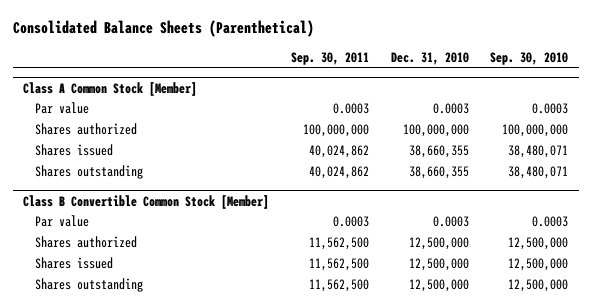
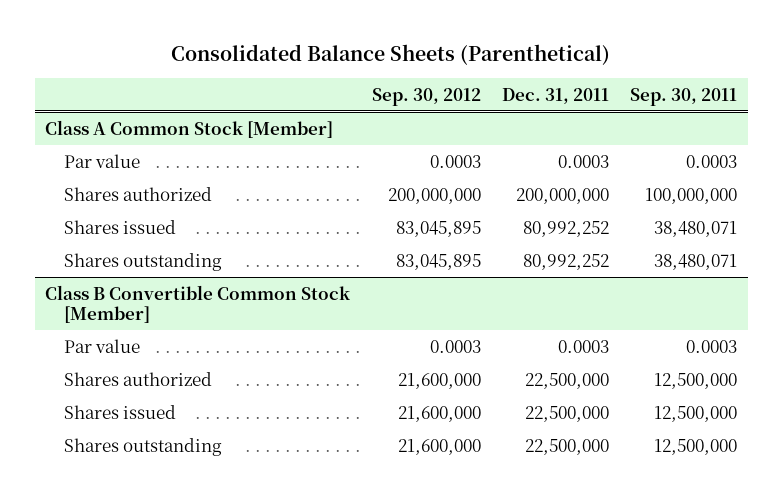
- | Sep. 30, 2011 | Dec. 31, 2010 | Sep. 30, 2010
+ | Sep. 30, 2012 | Dec. 31, 2011 | Sep. 30, 2011
@ Class A Common Stock [Member]
- Shares issued | 40,024,862 | 38,660,355 | 38,480,071
- Shares outstanding | 40,024,862 | 38,660,355 | 38,480,071
+ Shares issued | 83,045,895 | 80,992,252 | 38,480,071
+ Shares outstanding | 83,045,895 | 80,992,252 | 38,480,071
@ Class B Convertible Common Stock [Member]
- Shares authorized | 11,562,500 | 12,500,000 | 12,500,000
- Shares issued | 11,562,500 | 12,500,000 | 12,500,000
- Shares outstanding | 11,562,500 | 12,500,000 | 12,500,000
+ Shares authorized | 21,600,000 | 22,500,000 | 12,500,000
+ Shares issued | 21,600,000 | 22,500,000 | 12,500,000
+ Shares outstanding | 21,600,000 | 22,500,000 | 12,500,000

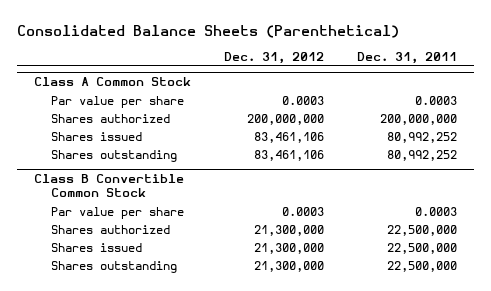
- | Sep. 30, 2012 | Dec. 31, 2011 | Sep. 30, 2011
+ | Dec. 31, 2012 | Dec. 31, 2011
- Class A Common Stock [Member]
- Par value | 0.0003 | 0.0003 | 0.0003
+ Class A Common Stock
+ Par value per share | 0.0003 | 0.0003
- Class B Convertible Common Stock [Member]
- Par value | 0.0003 | 0.0003 | 0.0003
+ Class B Convertible Common Stock
+ Par value per share | 0.0003 | 0.0003

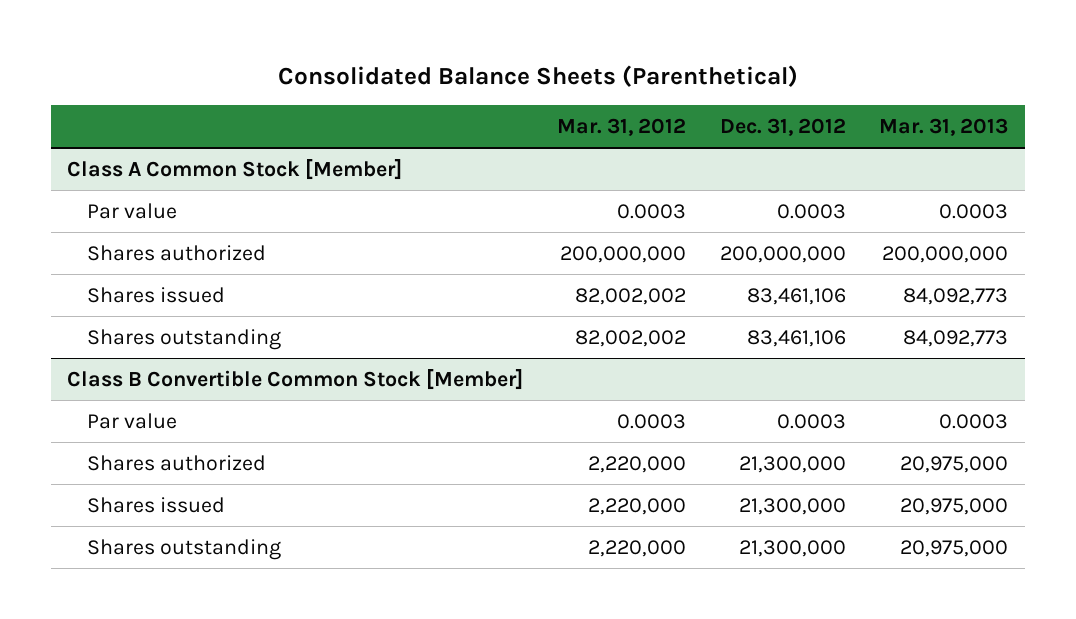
- | Dec. 31, 2012 | Dec. 31, 2011
+ | Mar. 31, 2012 | Dec. 31, 2012 | Mar. 31, 2013
- Class A Common Stock
- Par value per share | 0.0003 | 0.0003
+ Class A Common Stock [Member]
+ Par value | 0.0003 | 0.0003 | 0.0003
- Class B Convertible Common Stock
- Par value per share | 0.0003 | 0.0003
+ Class B Convertible Common Stock [Member]
+ Par value | 0.0003 | 0.0003 | 0.0003

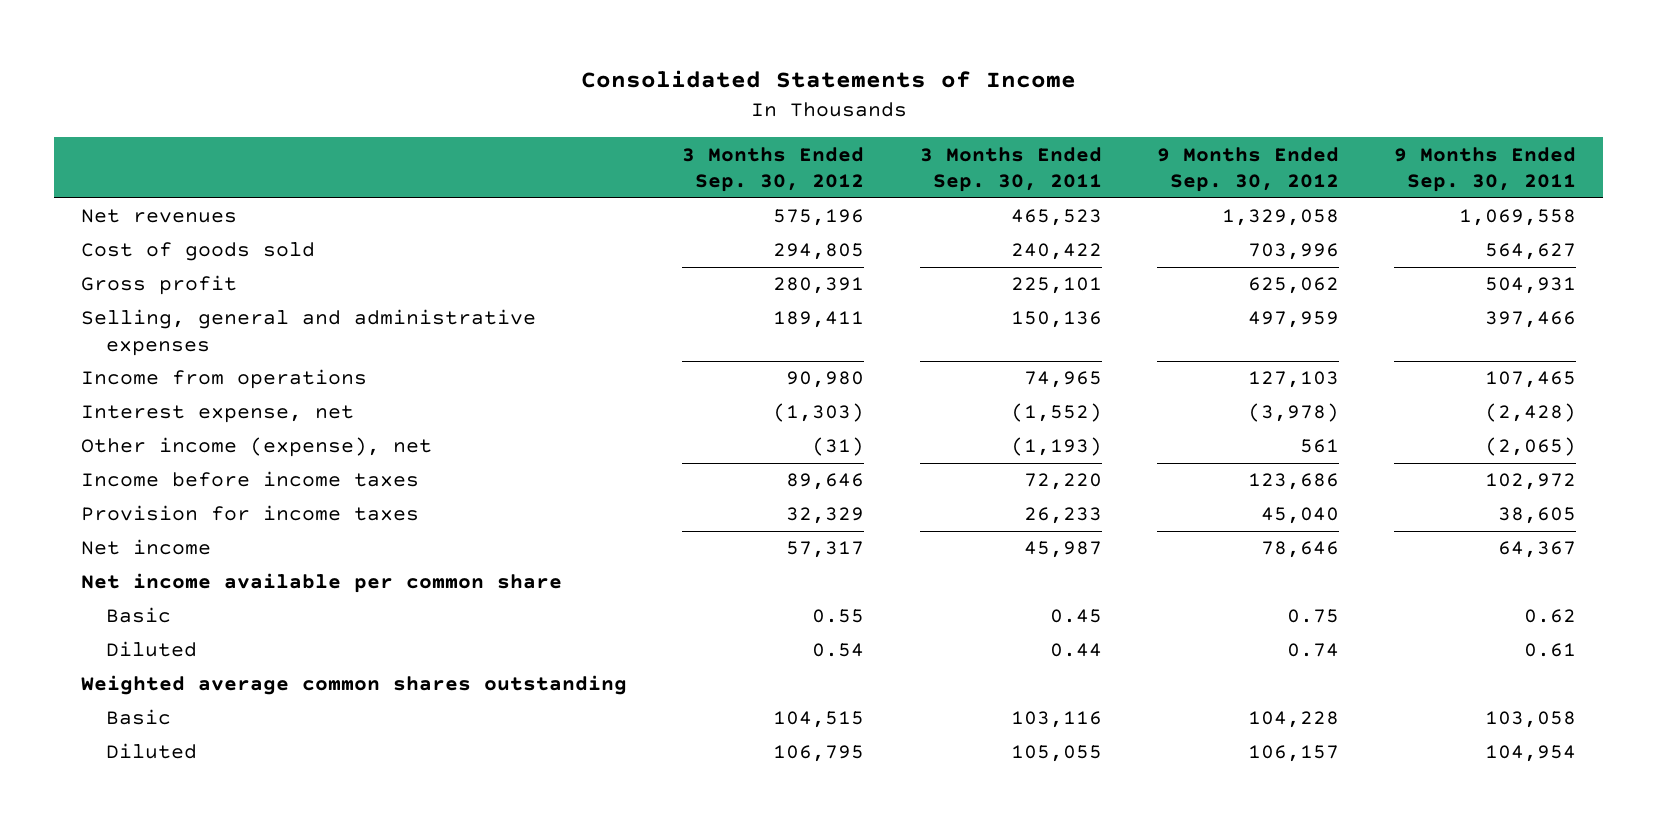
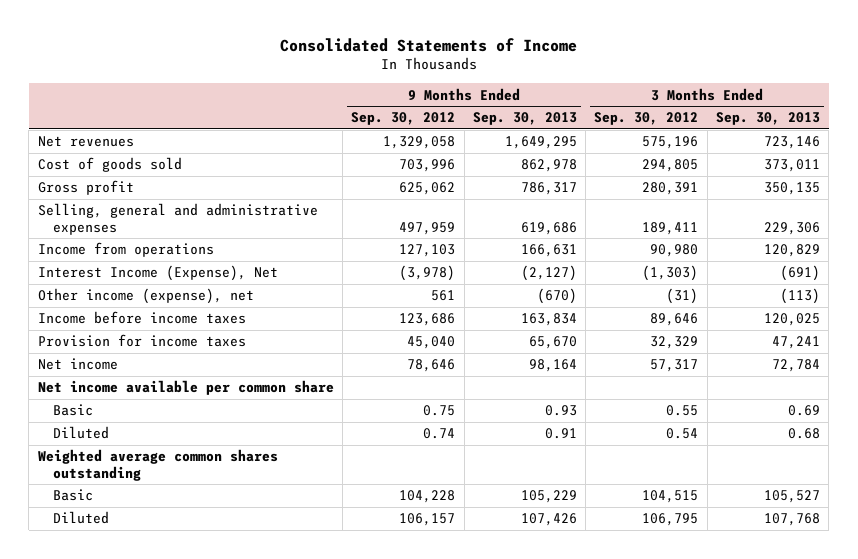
- | 3 Months Ended Sep. 30, 2012 | 3 Months Ended Sep. 30, 2011 | 9 Months Ended Sep. 30, 2012 | 9 Months Ended Sep. 30, 2011
+ | 9 Months Ended Sep. 30, 2012 | 9 Months Ended Sep. 30, 2013 | 3 Months Ended Sep. 30, 2012 | 3 Months Ended Sep. 30, 2013
- Interest expense, net | (1,303) | (1,552) | (3,978) | (2,428)
+ Interest Income (Expense), Net | (3,978) | (2,127) | (1,303) | (691)

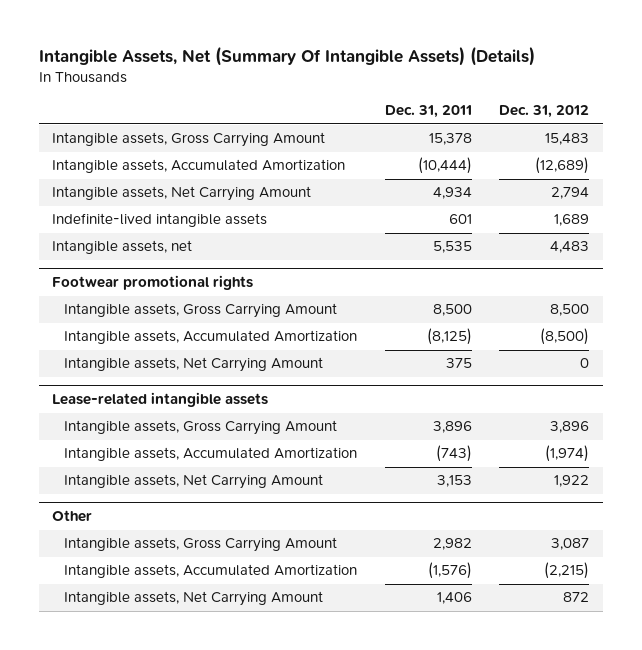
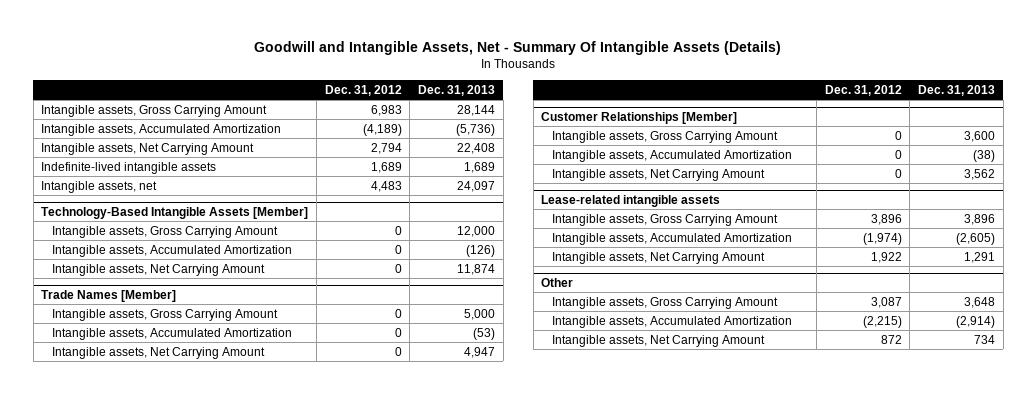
- Intangible Assets, Net (Summary Of Intangible Assets) (Details)
+ Goodwill and Intangible Assets, Net - Summary Of Intangible Assets (Details)
- | Dec. 31, 2011 | Dec. 31, 2012
+ | Dec. 31, 2012 | Dec. 31, 2013
- Intangible assets, Gross Carrying Amount | 15,378 | 15,483
- Intangible assets, Accumulated Amortization | (10,444) | (12,689)
+ Intangible assets, Gross Carrying Amount | 6,983 | 28,144
+ Intangible assets, Accumulated Amortization | (4,189) | (5,736)
- Footwear promotional rights
- Intangible assets, Gross Carrying Amount | 8,500 | 8,500
- Intangible assets, Accumulated Amortization | (8,125) | (8,500)
+ Technology-Based Intangible Assets [Member]
+ Intangible assets, Gross Carrying Amount | 0 | 12,000
+ Intangible assets, Accumulated Amortization | 0 | (126)
+ Trade Names [Member]
+ Intangible assets, Gross Carrying Amount | 0 | 5,000
+ Intangible assets, Accumulated Amortization | 0 | (53)
+ Intangible assets, Net Carrying Amount | 0 | 4,947
+ Customer Relationships [Member]
+ Intangible assets, Gross Carrying Amount | 0 | 3,600
+ Intangible assets, Accumulated Amortization | 0 | (38)
+ Intangible assets, Net Carrying Amount | 0 | 3,562

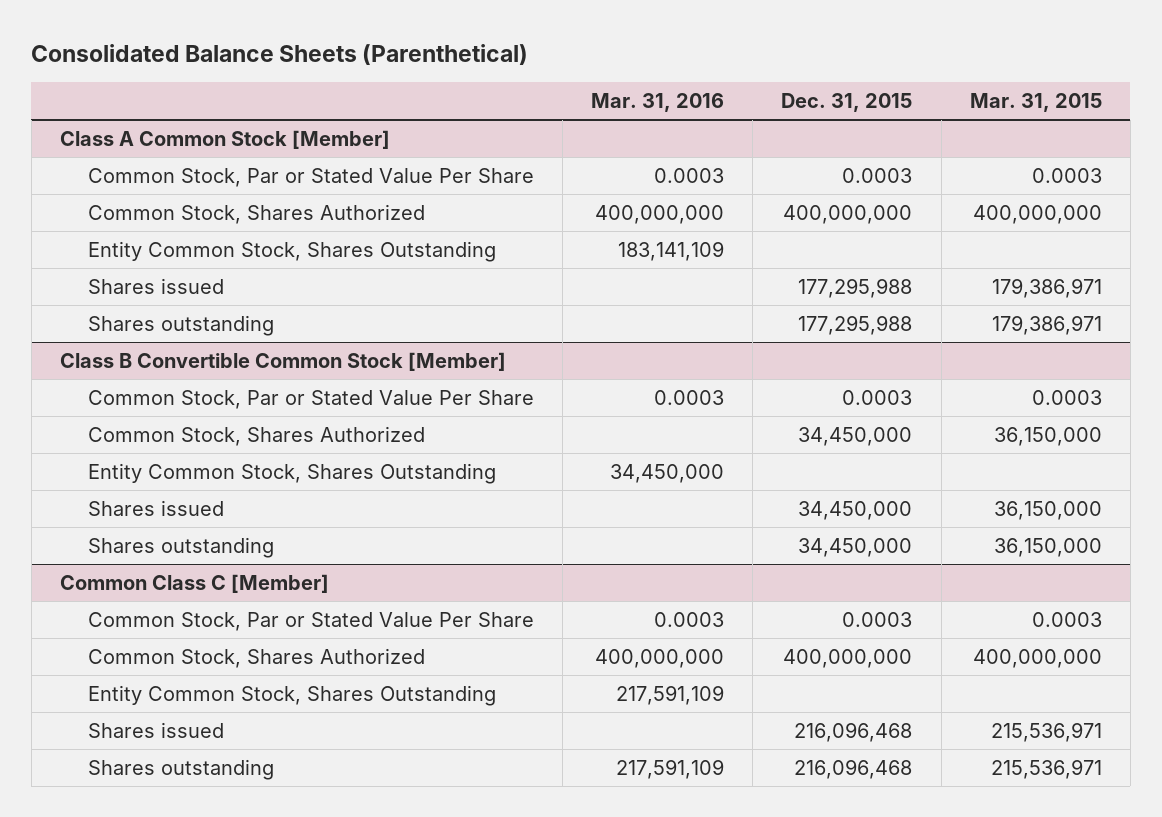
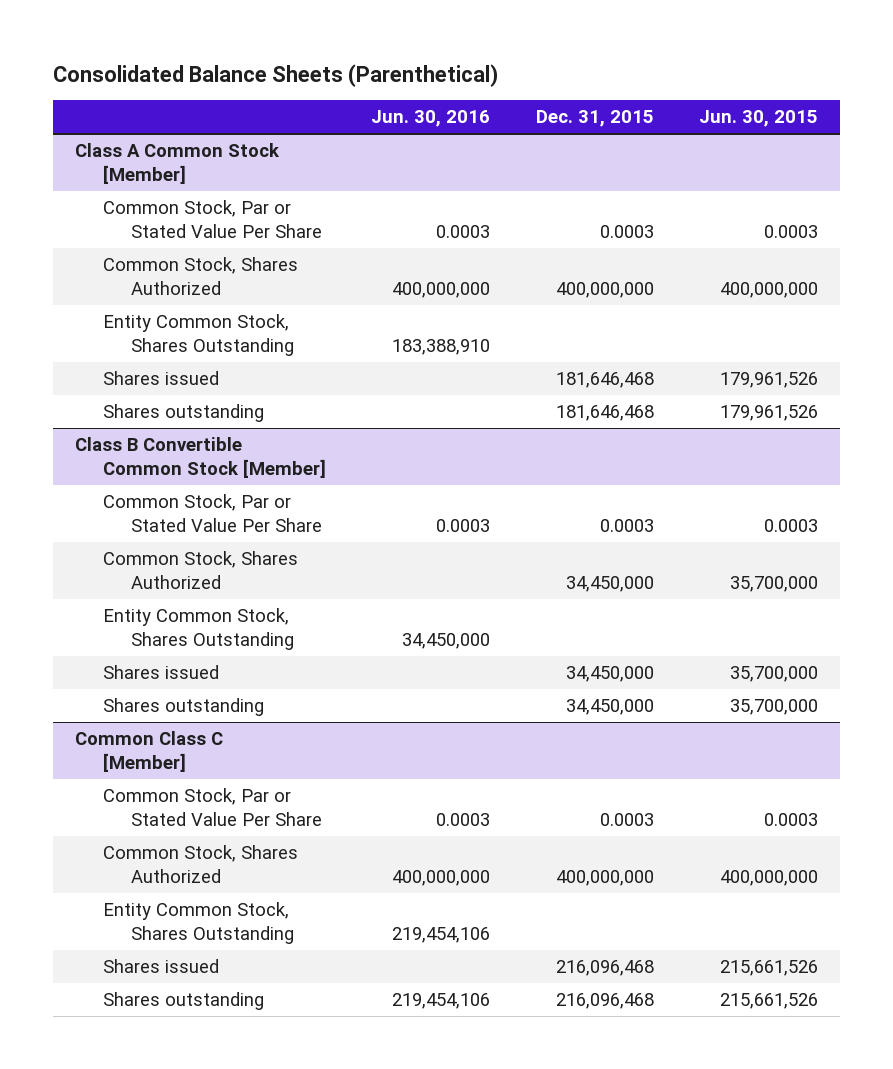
- | Mar. 31, 2016 | Dec. 31, 2015 | Mar. 31, 2015
+ | Jun. 30, 2016 | Dec. 31, 2015 | Jun. 30, 2015
@ Class A Common Stock [Member]
- Shares issued | | 177,295,988 | 179,386,971
- Shares outstanding | | 177,295,988 | 179,386,971
+ Shares issued | | 181,646,468 | 179,961,526
+ Shares outstanding | | 181,646,468 | 179,961,526

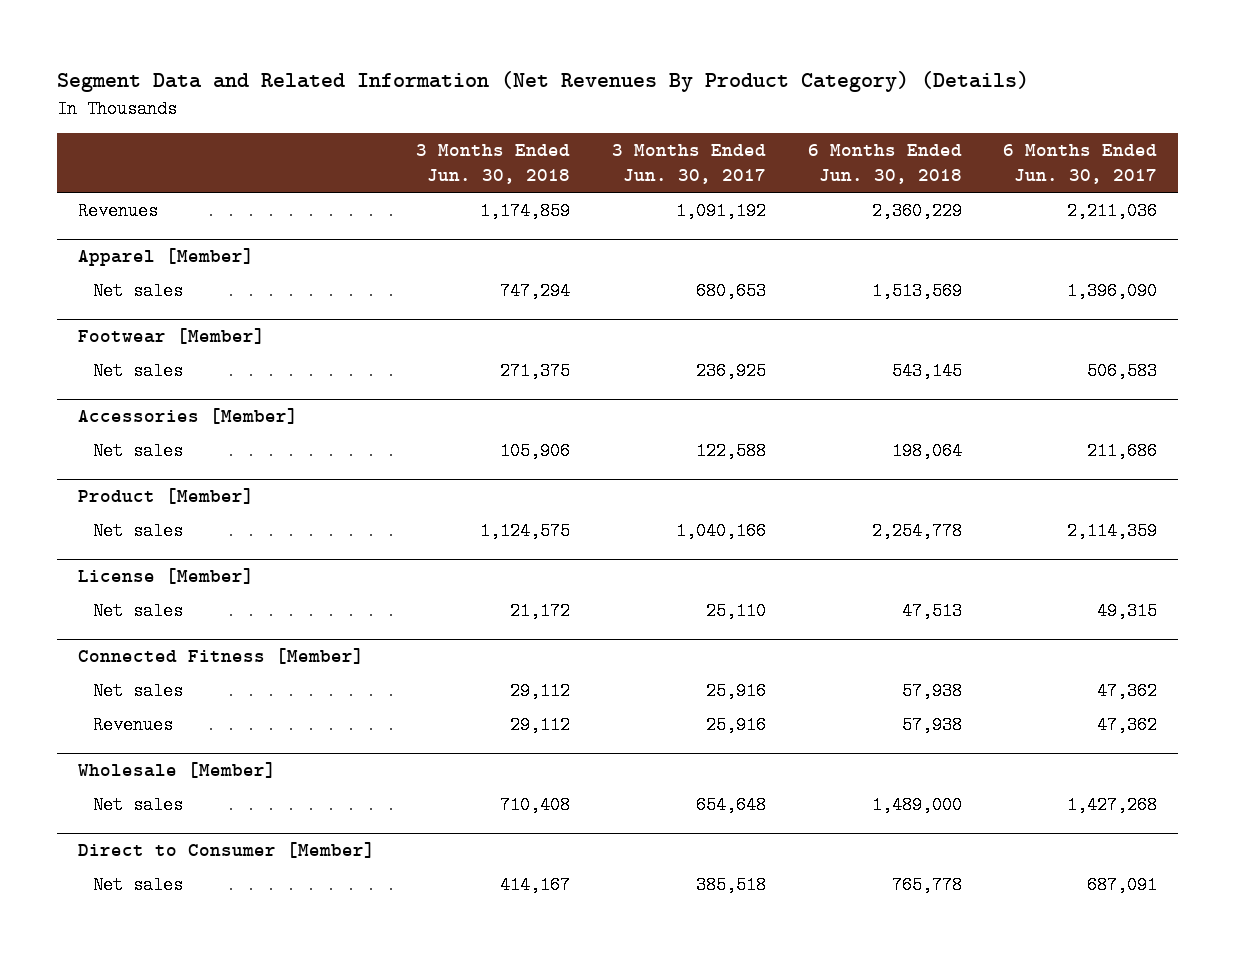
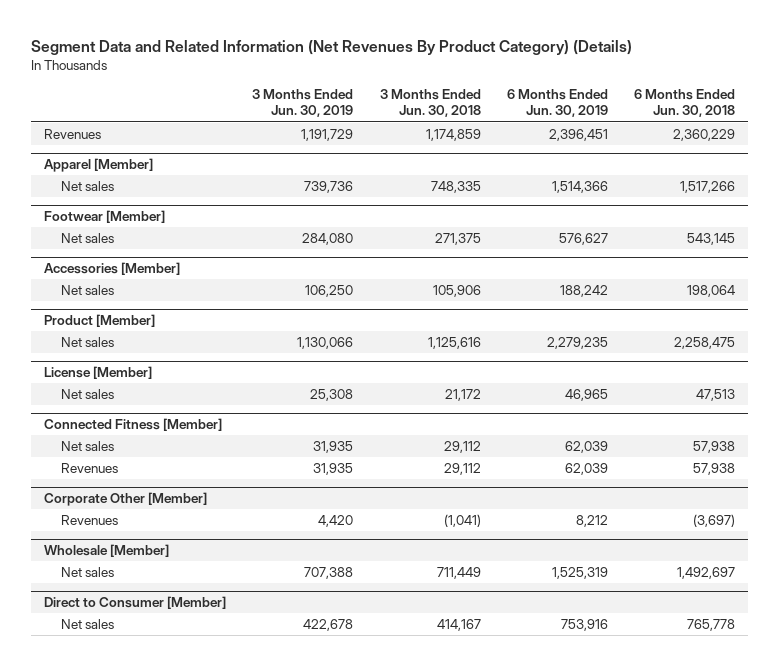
- | 3 Months Ended Jun. 30, 2018 | 3 Months Ended Jun. 30, 2017 | 6 Months Ended Jun. 30, 2018 | 6 Months Ended Jun. 30, 2017
+ | 3 Months Ended Jun. 30, 2019 | 3 Months Ended Jun. 30, 2018 | 6 Months Ended Jun. 30, 2019 | 6 Months Ended Jun. 30, 2018
@ Apparel [Member]
- Net sales | 747,294 | 680,653 | 1,513,569 | 1,396,090
+ Net sales | 739,736 | 748,335 | 1,514,366 | 1,517,266
@ Product [Member]
- Net sales | 1,124,575 | 1,040,166 | 2,254,778 | 2,114,359
+ Net sales | 1,130,066 | 1,125,616 | 2,279,235 | 2,258,475
+ Corporate Other [Member]
+ Revenues | 4,420 | (1,041) | 8,212 | (3,697)
@ Wholesale [Member]
- Net sales | 710,408 | 654,648 | 1,489,000 | 1,427,268
+ Net sales | 707,388 | 711,449 | 1,525,319 | 1,492,697

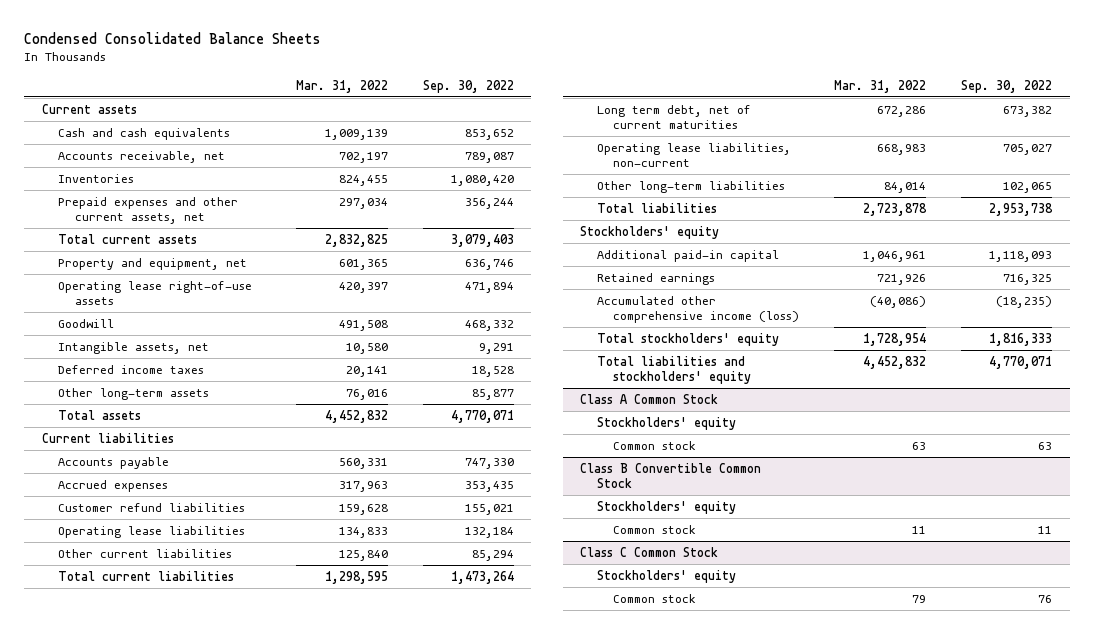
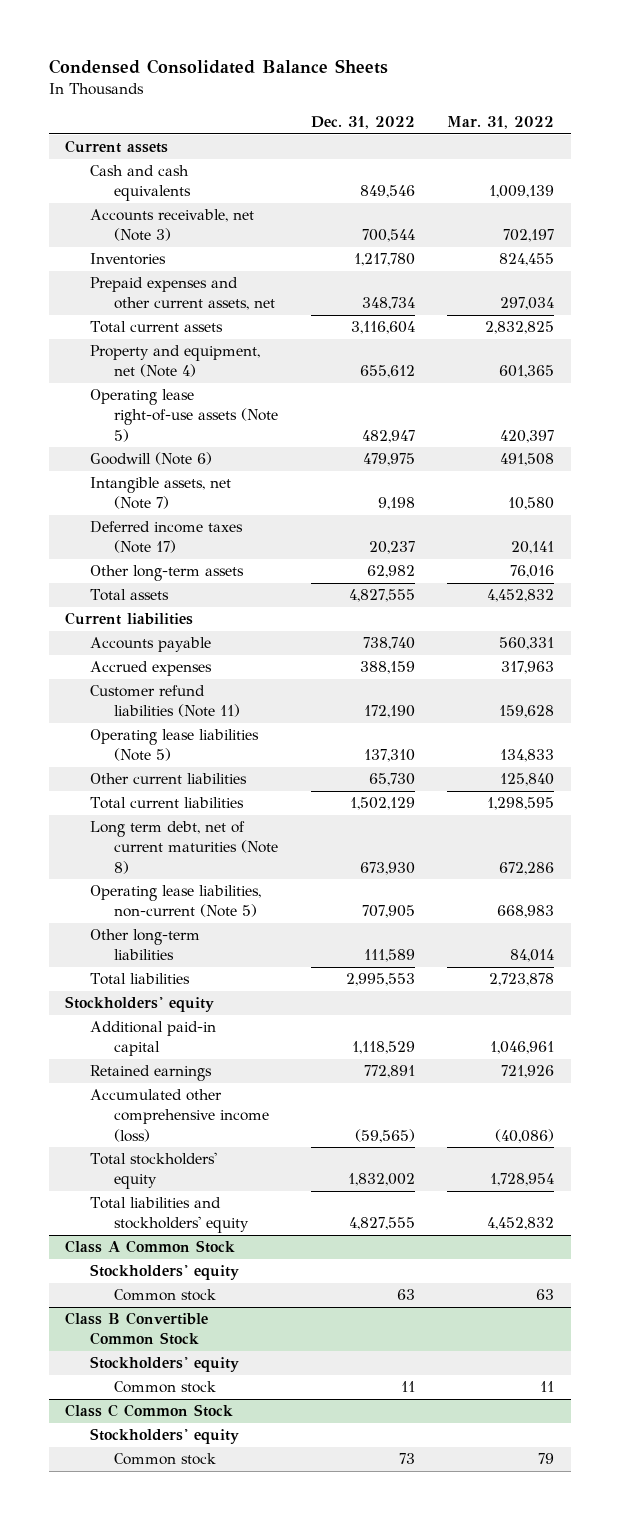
- | Mar. 31, 2022 | Sep. 30, 2022
+ | Dec. 31, 2022 | Mar. 31, 2022
- Accounts receivable, net | 702,197 | 789,087
+ Accounts receivable, net (Note 3) | 700,544 | 702,197
- Property and equipment, net | 601,365 | 636,746
- Operating lease right-of-use assets | 420,397 | 471,894
- Goodwill | 491,508 | 468,332
- Intangible assets, net | 10,580 | 9,291
- Deferred income taxes | 20,141 | 18,528
+ Property and equipment, net (Note 4) | 655,612 | 601,365
+ Operating lease right-of-use assets (Note 5) | 482,947 | 420,397
+ Goodwill (Note 6) | 479,975 | 491,508
+ Intangible assets, net (Note 7) | 9,198 | 10,580
+ Deferred income taxes (Note 17) | 20,237 | 20,141
- Customer refund liabilities | 159,628 | 155,021
- Operating lease liabilities | 134,833 | 132,184
+ Customer refund liabilities (Note 11) | 172,190 | 159,628
+ Operating lease liabilities (Note 5) | 137,310 | 134,833
- Long term debt, net of current maturities | 672,286 | 673,382
- Operating lease liabilities, non-current | 668,983 | 705,027
+ Long term debt, net of current maturities (Note 8) | 673,930 | 672,286
+ Operating lease liabilities, non-current (Note 5) | 707,905 | 668,983

